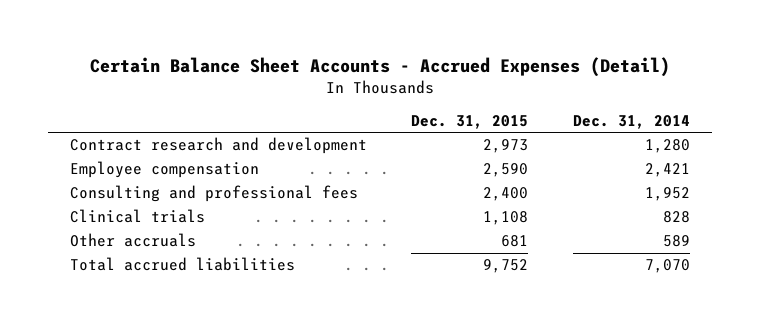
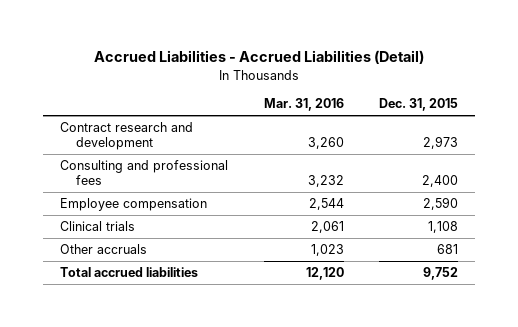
- Certain Balance Sheet Accounts - Accrued Expenses (Detail)
+ Accrued Liabilities - Accrued Liabilities (Detail)
- | Dec. 31, 2015 | Dec. 31, 2014
+ | Mar. 31, 2016 | Dec. 31, 2015
moved down: Employee compensation | 2,544 | 2,590

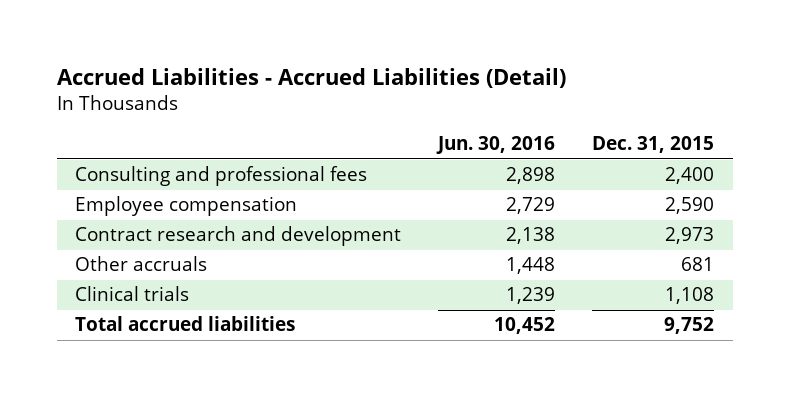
- | Mar. 31, 2016 | Dec. 31, 2015
+ | Jun. 30, 2016 | Dec. 31, 2015
moved down: Contract research and development | 2,138 | 2,973
moved down: Clinical trials | 1,239 | 1,108

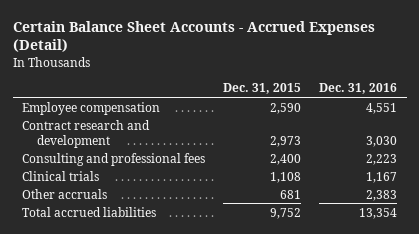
- Accrued Liabilities - Accrued Liabilities (Detail)
+ Certain Balance Sheet Accounts - Accrued Expenses (Detail)
- | Jun. 30, 2016 | Dec. 31, 2015
+ | Dec. 31, 2015 | Dec. 31, 2016
moved down: Consulting and professional fees | 2,400 | 2,223
moved down: Other accruals | 681 | 2,383

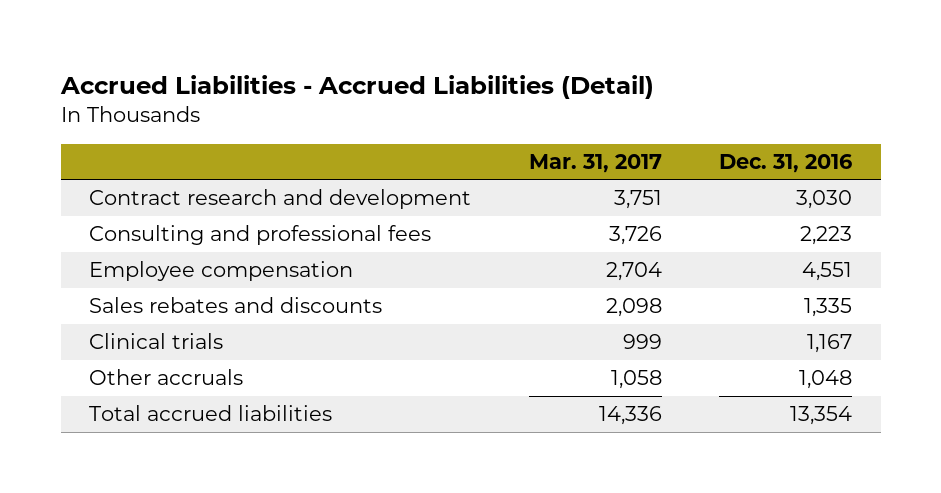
- Certain Balance Sheet Accounts - Accrued Expenses (Detail)
+ Accrued Liabilities - Accrued Liabilities (Detail)
- | Dec. 31, 2015 | Dec. 31, 2016
+ | Mar. 31, 2017 | Dec. 31, 2016
moved down: Employee compensation | 2,704 | 4,551
+ Sales rebates and discounts | 2,098 | 1,335
- Other accruals | 681 | 2,383
+ Other accruals | 1,058 | 1,048

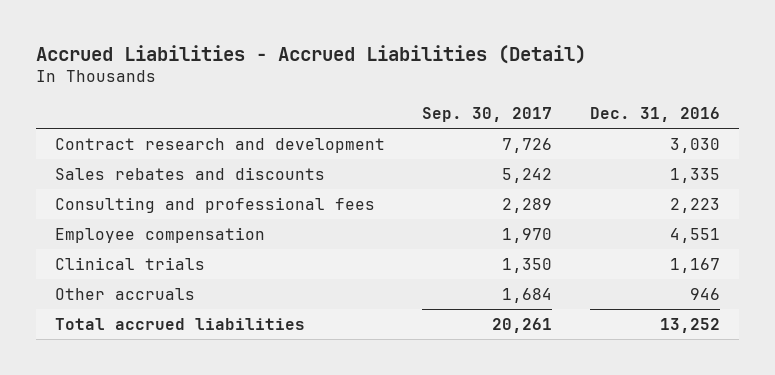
- | Mar. 31, 2017 | Dec. 31, 2016
+ | Sep. 30, 2017 | Dec. 31, 2016
moved up: Sales rebates and discounts | 5,242 | 1,335
- Other accruals | 1,058 | 1,048
- Total accrued liabilities | 14,336 | 13,354
+ Other accruals | 1,684 | 946
+ Total accrued liabilities | 20,261 | 13,252

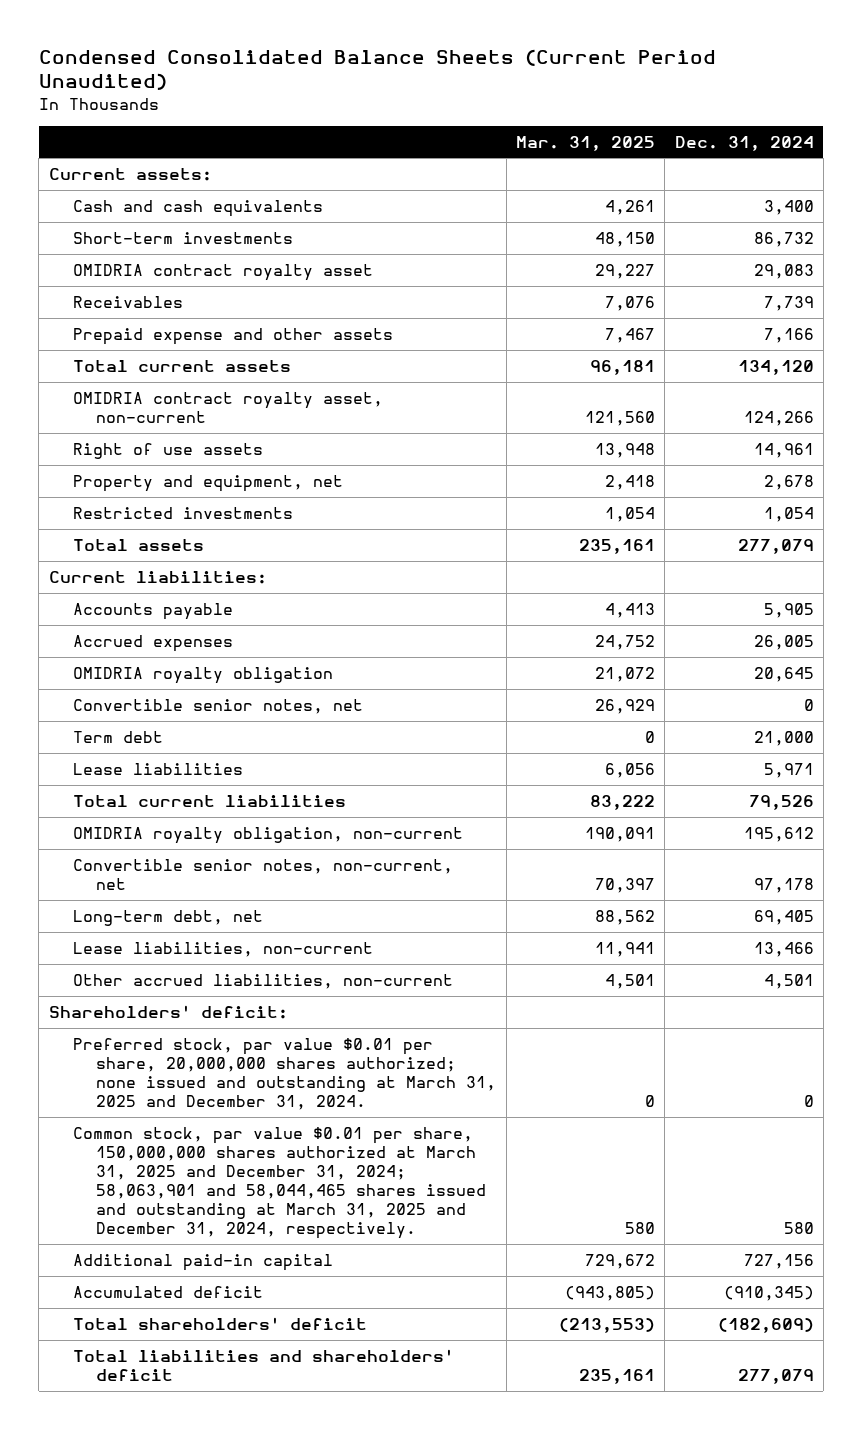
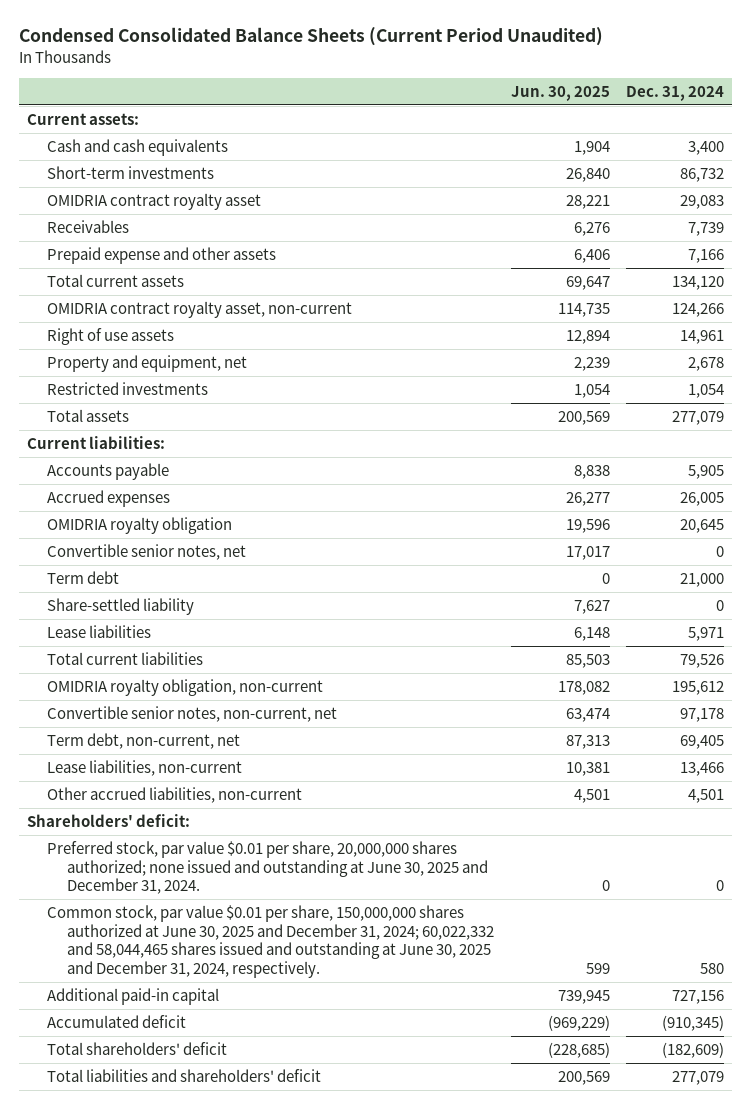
- | Mar. 31, 2025 | Dec. 31, 2024
+ | Jun. 30, 2025 | Dec. 31, 2024
+ Share-settled liability | 7,627 | 0
- Long-term debt, net | 88,562 | 69,405
+ Term debt, non-current, net | 87,313 | 69,405
- Preferred stock, par value $0.01 per share, 20,000,000 shares authorized; none issued and outstanding at March 31, 2025 and December 31, 2024. | 0 | 0
- Common stock, par value $0.01 per share, 150,000,000 shares authorized at March 31, 2025 and December 31, 2024; 58,063,901 and 58,044,465 shares issued and outstanding at March 31, 2025 and December 31, 2024, respectively. | 580 | 580
+ Preferred stock, par value $0.01 per share, 20,000,000 shares authorized; none issued and outstanding at June 30, 2025 and December 31, 2024. | 0 | 0
+ Common stock, par value $0.01 per share, 150,000,000 shares authorized at June 30, 2025 and December 31, 2024; 60,022,332 and 58,044,465 shares issued and outstanding at June 30, 2025 and December 31, 2024, respectively. | 599 | 580

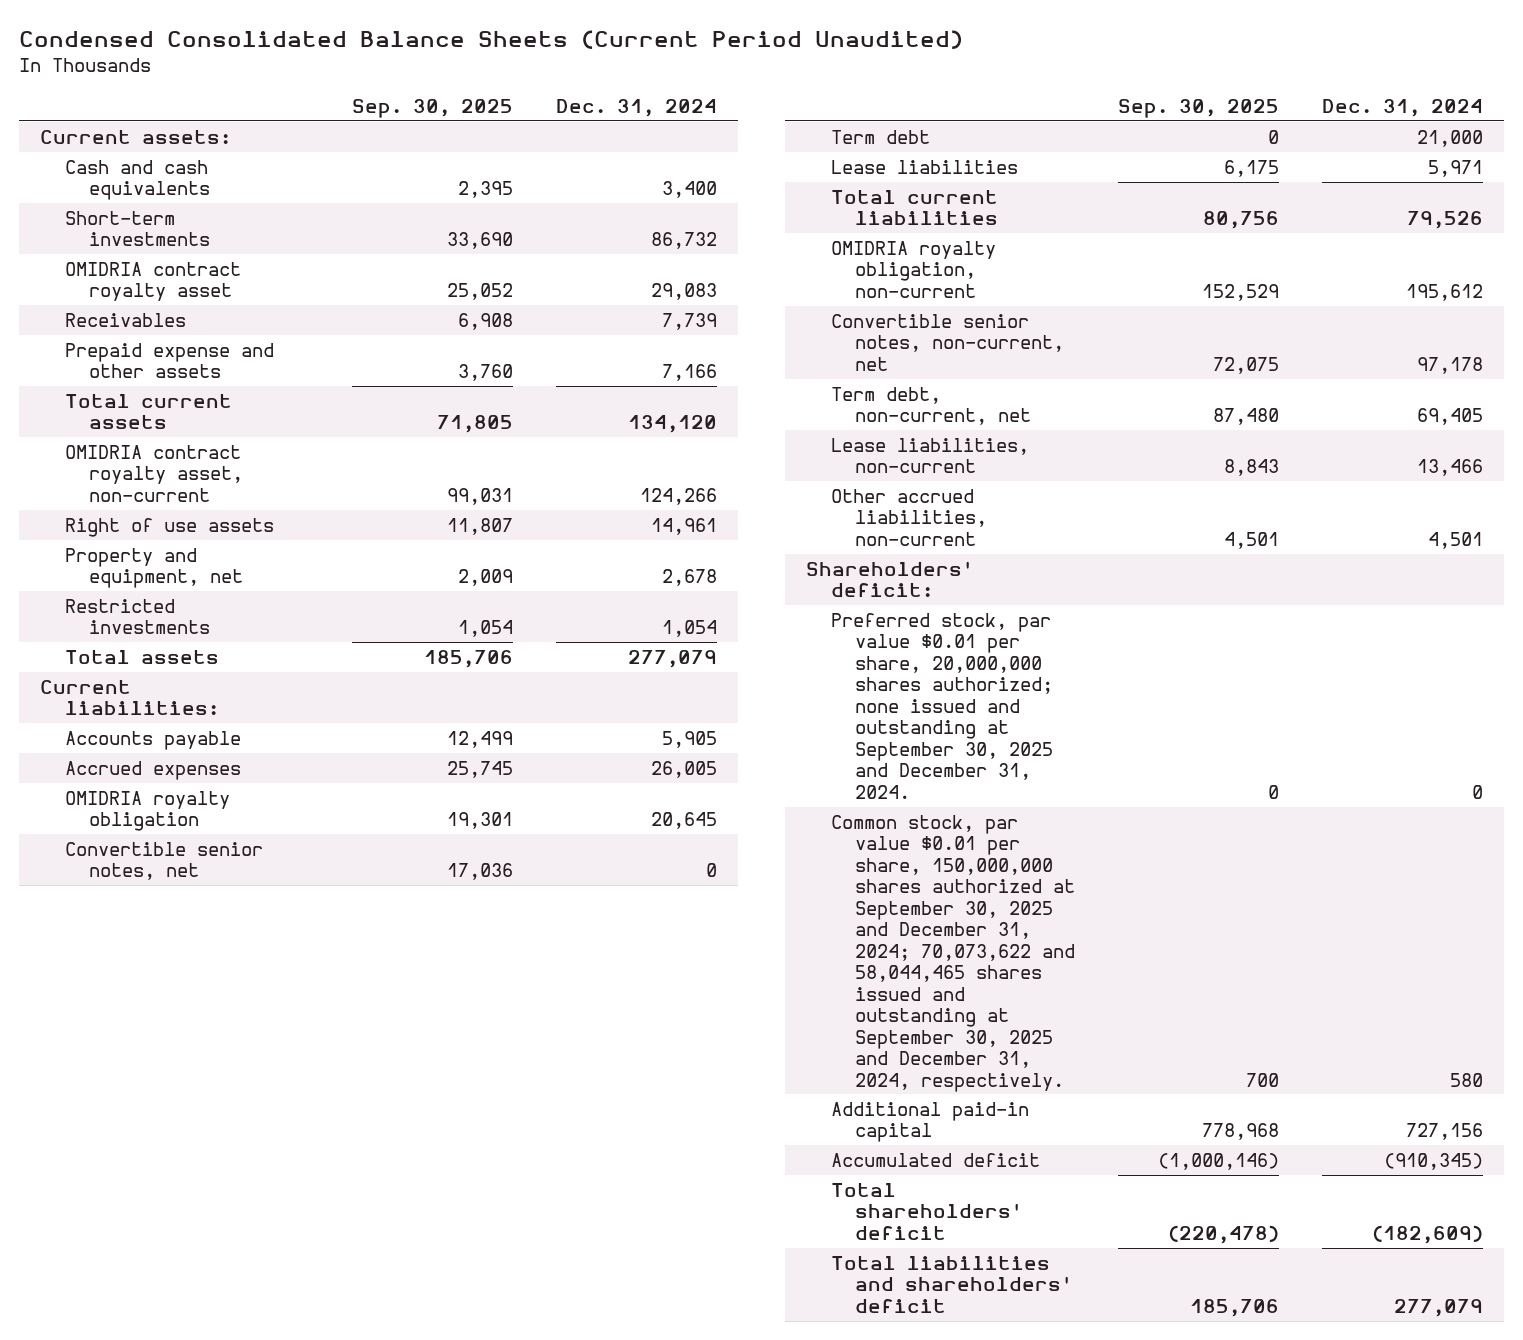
- | Jun. 30, 2025 | Dec. 31, 2024
+ | Sep. 30, 2025 | Dec. 31, 2024
- Share-settled liability | 7,627 | 0
- Preferred stock, par value $0.01 per share, 20,000,000 shares authorized; none issued and outstanding at June 30, 2025 and December 31, 2024. | 0 | 0
- Common stock, par value $0.01 per share, 150,000,000 shares authorized at June 30, 2025 and December 31, 2024; 60,022,332 and 58,044,465 shares issued and outstanding at June 30, 2025 and December 31, 2024, respectively. | 599 | 580
+ Preferred stock, par value $0.01 per share, 20,000,000 shares authorized; none issued and outstanding at September 30, 2025 and December 31, 2024. | 0 | 0
+ Common stock, par value $0.01 per share, 150,000,000 shares authorized at September 30, 2025 and December 31, 2024; 70,073,622 and 58,044,465 shares issued and outstanding at September 30, 2025 and December 31, 2024, respectively. | 700 | 580

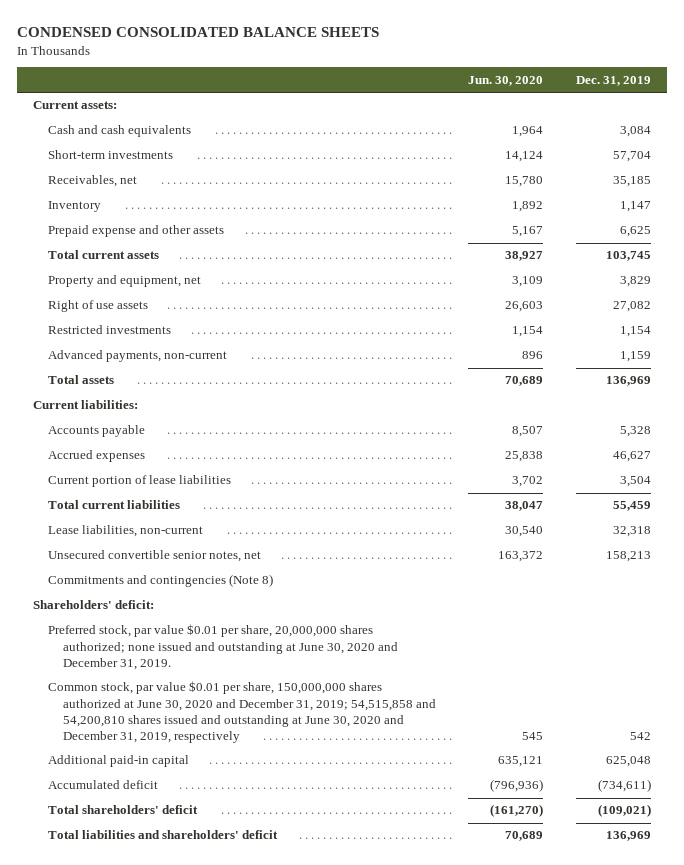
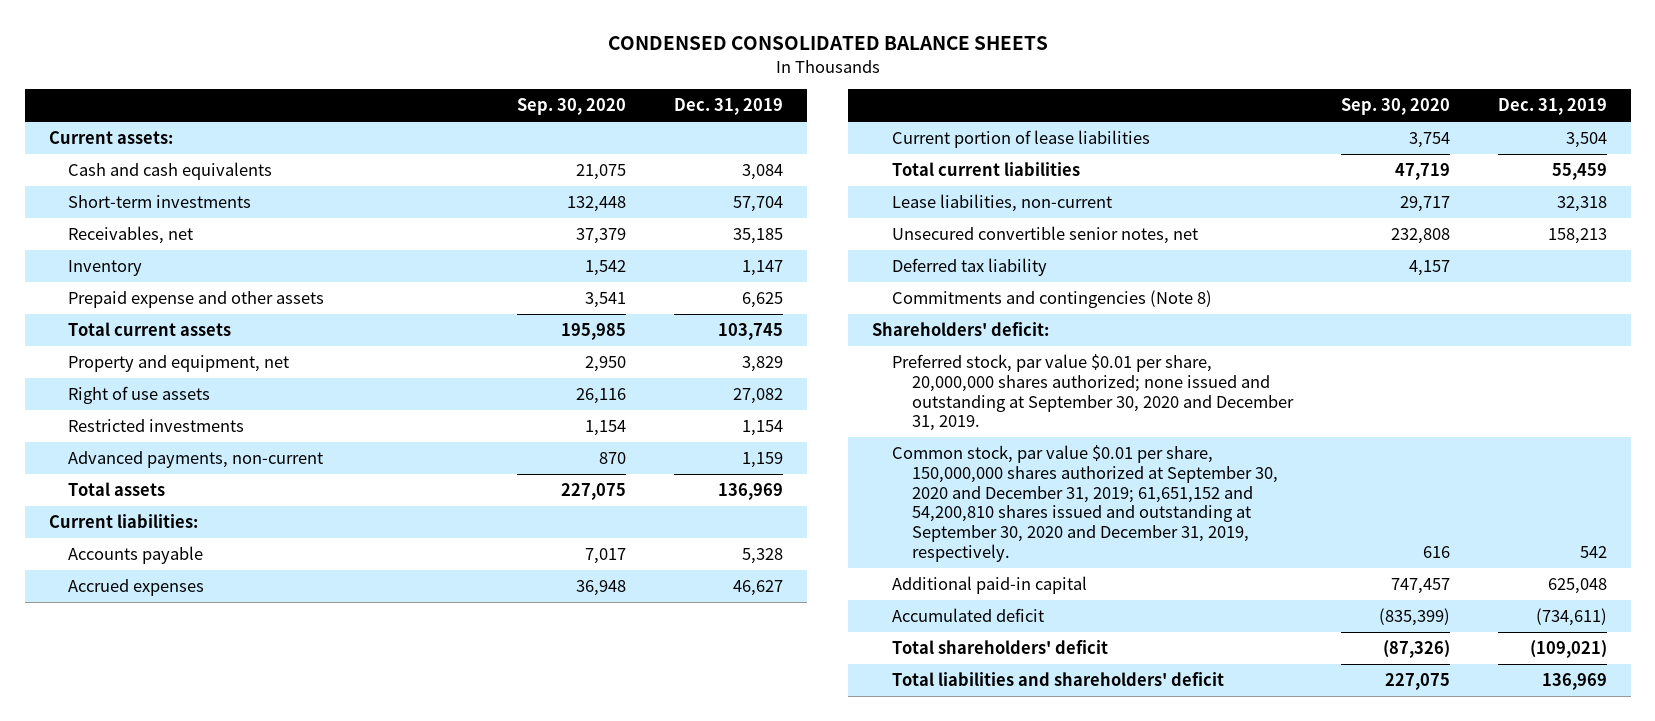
- | Jun. 30, 2020 | Dec. 31, 2019
+ | Sep. 30, 2020 | Dec. 31, 2019
+ Deferred tax liability | 4,157 |
- Preferred stock, par value $0.01 per share, 20,000,000 shares authorized; none issued and outstanding at June 30, 2020 and December 31, 2019.
- Common stock, par value $0.01 per share, 150,000,000 shares authorized at June 30, 2020 and December 31, 2019; 54,515,858 and 54,200,810 shares issued and outstanding at June 30, 2020 and December 31, 2019, respectively | 545 | 542
+ Preferred stock, par value $0.01 per share, 20,000,000 shares authorized; none issued and outstanding at September 30, 2020 and December 31, 2019.
+ Common stock, par value $0.01 per share, 150,000,000 shares authorized at September 30, 2020 and December 31, 2019; 61,651,152 and 54,200,810 shares issued and outstanding at September 30, 2020 and December 31, 2019, respectively. | 616 | 542

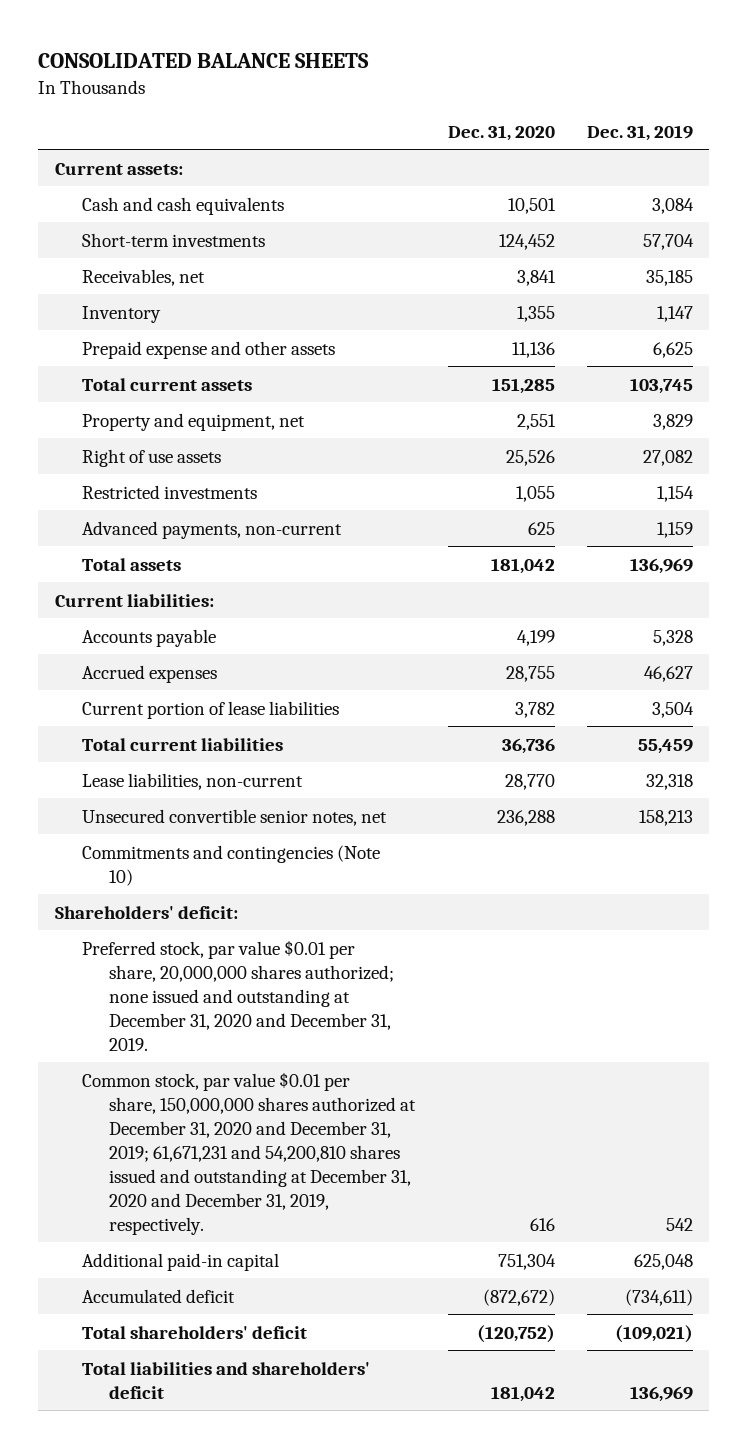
- CONDENSED CONSOLIDATED BALANCE SHEETS
+ CONSOLIDATED BALANCE SHEETS
- | Sep. 30, 2020 | Dec. 31, 2019
+ | Dec. 31, 2020 | Dec. 31, 2019
- Deferred tax liability | 4,157 |
- Commitments and contingencies (Note 8)
+ Commitments and contingencies (Note 10)
- Preferred stock, par value $0.01 per share, 20,000,000 shares authorized; none issued and outstanding at September 30, 2020 and December 31, 2019.
- Common stock, par value $0.01 per share, 150,000,000 shares authorized at September 30, 2020 and December 31, 2019; 61,651,152 and 54,200,810 shares issued and outstanding at September 30, 2020 and December 31, 2019, respectively. | 616 | 542
+ Preferred stock, par value $0.01 per share, 20,000,000 shares authorized; none issued and outstanding at December 31, 2020 and December 31, 2019.
+ Common stock, par value $0.01 per share, 150,000,000 shares authorized at December 31, 2020 and December 31, 2019; 61,671,231 and 54,200,810 shares issued and outstanding at December 31, 2020 and December 31, 2019, respectively. | 616 | 542

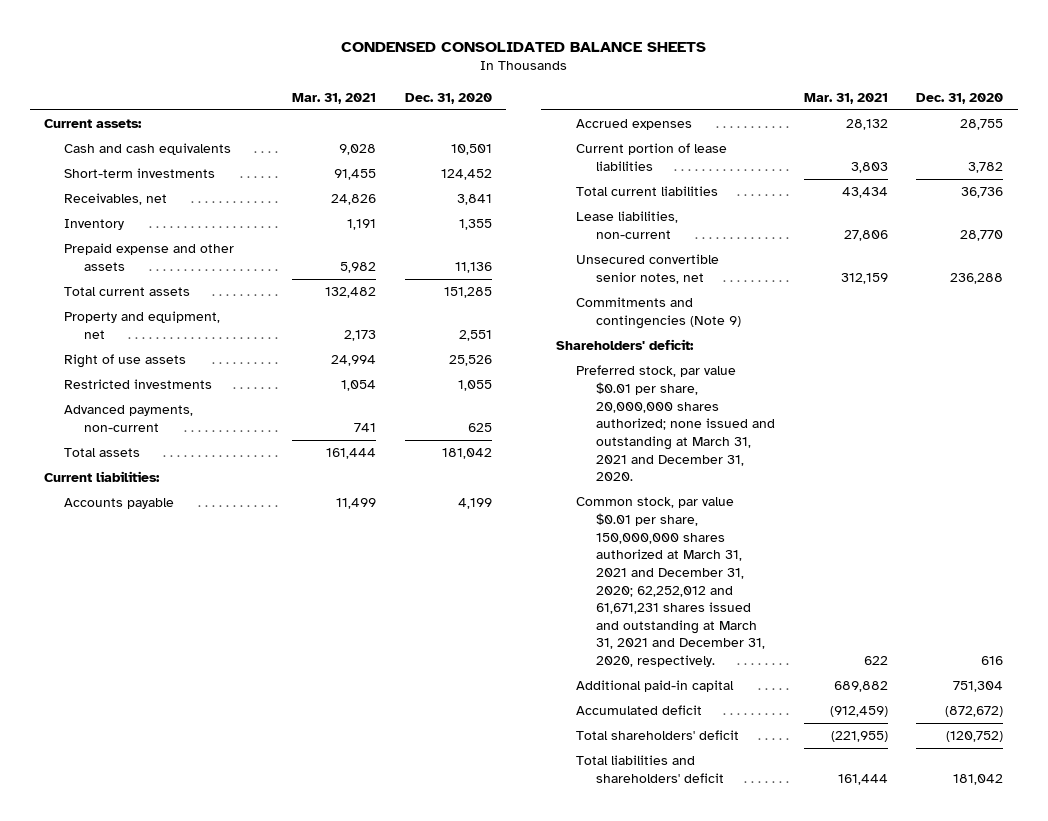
- CONSOLIDATED BALANCE SHEETS
+ CONDENSED CONSOLIDATED BALANCE SHEETS
- | Dec. 31, 2020 | Dec. 31, 2019
+ | Mar. 31, 2021 | Dec. 31, 2020
- Commitments and contingencies (Note 10)
+ Commitments and contingencies (Note 9)
- Preferred stock, par value $0.01 per share, 20,000,000 shares authorized; none issued and outstanding at December 31, 2020 and December 31, 2019.
- Common stock, par value $0.01 per share, 150,000,000 shares authorized at December 31, 2020 and December 31, 2019; 61,671,231 and 54,200,810 shares issued and outstanding at December 31, 2020 and December 31, 2019, respectively. | 616 | 542
+ Preferred stock, par value $0.01 per share, 20,000,000 shares authorized; none issued and outstanding at March 31, 2021 and December 31, 2020.
+ Common stock, par value $0.01 per share, 150,000,000 shares authorized at March 31, 2021 and December 31, 2020; 62,252,012 and 61,671,231 shares issued and outstanding at March 31, 2021 and December 31, 2020, respectively. | 622 | 616

